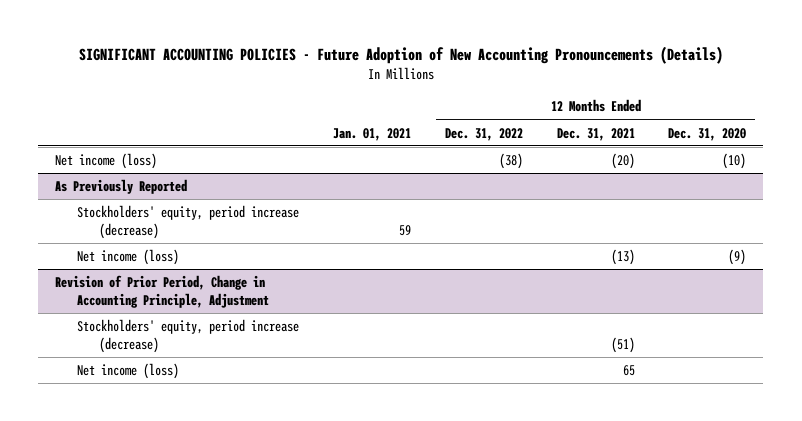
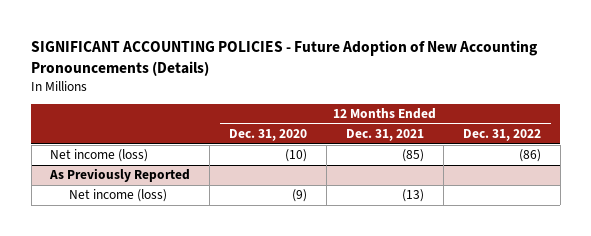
- | Jan. 01, 2021 | 12 Months Ended Dec. 31, 2022 | 12 Months Ended Dec. 31, 2021 | 12 Months Ended Dec. 31, 2020
+ | 12 Months Ended Dec. 31, 2020 | 12 Months Ended Dec. 31, 2021 | 12 Months Ended Dec. 31, 2022
- Net income (loss) | | (38) | (20) | (10)
+ Net income (loss) | (10) | (85) | (86)
@ As Previously Reported
- Stockholders' equity, period increase (decrease) | 59 | | |
- Revision of Prior Period, Change in Accounting Principle, Adjustment
- Stockholders' equity, period increase (decrease) | | | (51) |
- Net income (loss) | | | 65 |

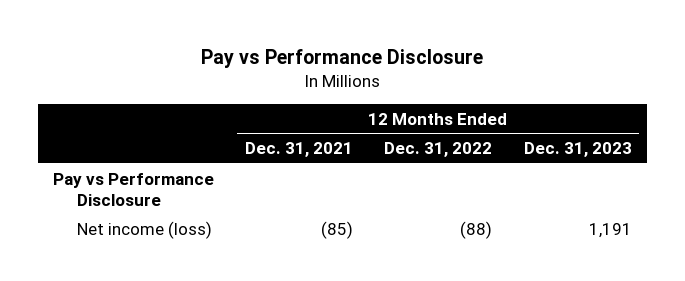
- SIGNIFICANT ACCOUNTING POLICIES - Future Adoption of New Accounting Pronouncements (Details)
+ Pay vs Performance Disclosure
- | 12 Months Ended Dec. 31, 2020 | 12 Months Ended Dec. 31, 2021 | 12 Months Ended Dec. 31, 2022
+ | 12 Months Ended Dec. 31, 2021 | 12 Months Ended Dec. 31, 2022 | 12 Months Ended Dec. 31, 2023
- Net income (loss) | (10) | (85) | (86)
- As Previously Reported
- Net income (loss) | (9) | (13) |
+ Pay vs Performance Disclosure
+ Net income (loss) | (85) | (88) | 1,191

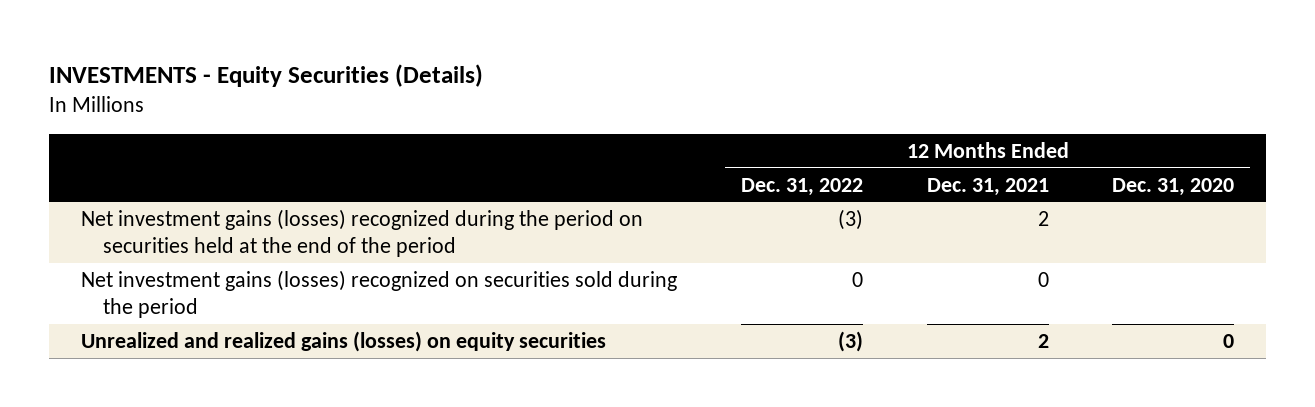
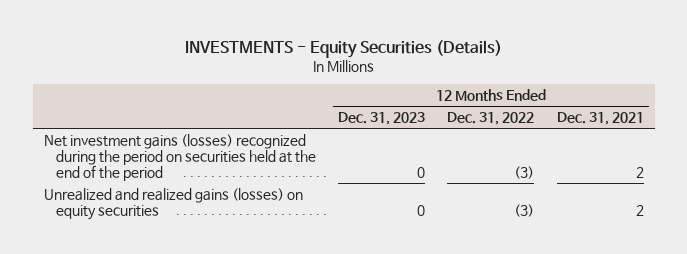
- | 12 Months Ended Dec. 31, 2022 | 12 Months Ended Dec. 31, 2021 | 12 Months Ended Dec. 31, 2020
+ | 12 Months Ended Dec. 31, 2023 | 12 Months Ended Dec. 31, 2022 | 12 Months Ended Dec. 31, 2021
- Net investment gains (losses) recognized on securities sold during the period | 0 | 0 |

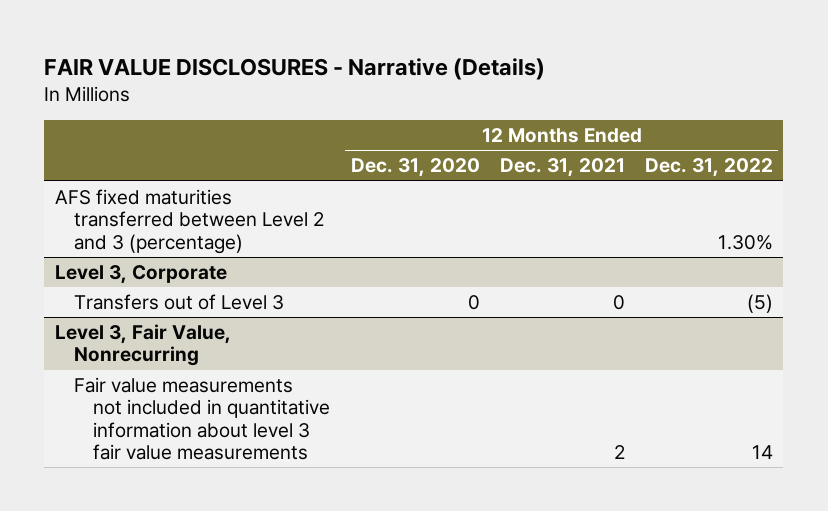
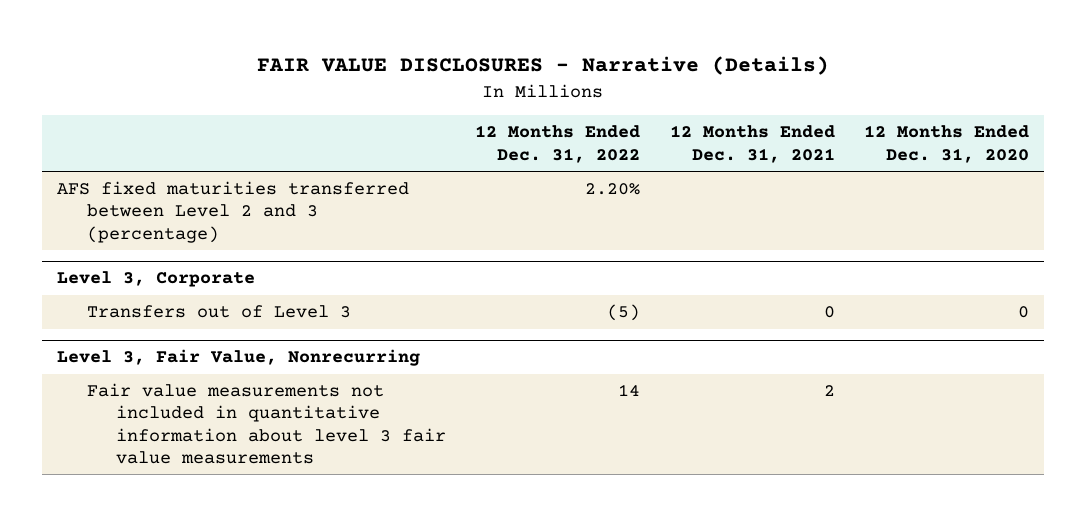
- | 12 Months Ended Dec. 31, 2020 | 12 Months Ended Dec. 31, 2021 | 12 Months Ended Dec. 31, 2022
+ | 12 Months Ended Dec. 31, 2022 | 12 Months Ended Dec. 31, 2021 | 12 Months Ended Dec. 31, 2020
- AFS fixed maturities transferred between Level 2 and 3 (percentage) | | | 1.30%
+ AFS fixed maturities transferred between Level 2 and 3 (percentage) | 2.20% | |

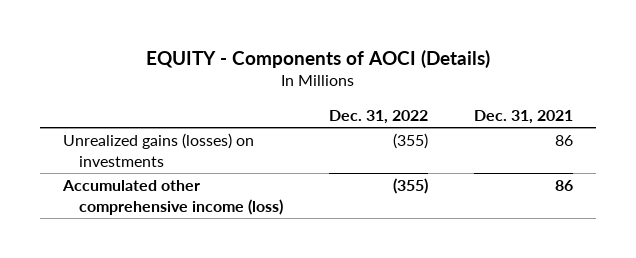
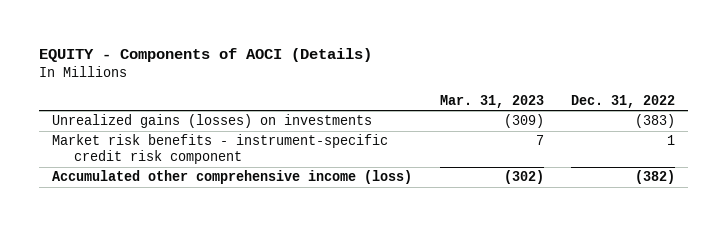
- | Dec. 31, 2022 | Dec. 31, 2021
+ | Mar. 31, 2023 | Dec. 31, 2022
- Unrealized gains (losses) on investments | (355) | 86
- Accumulated other comprehensive income (loss) | (355) | 86
+ Unrealized gains (losses) on investments | (309) | (383)
+ Market risk benefits - instrument-specific credit risk component | 7 | 1
+ Accumulated other comprehensive income (loss) | (302) | (382)

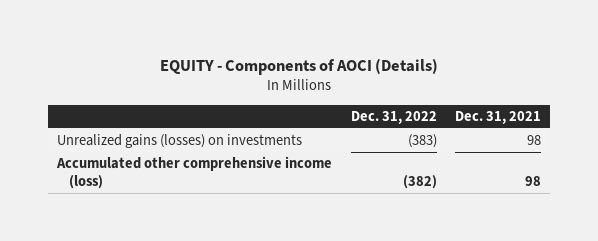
- | Mar. 31, 2023 | Dec. 31, 2022
+ | Dec. 31, 2022 | Dec. 31, 2021
- Market risk benefits - instrument-specific credit risk component | 7 | 1

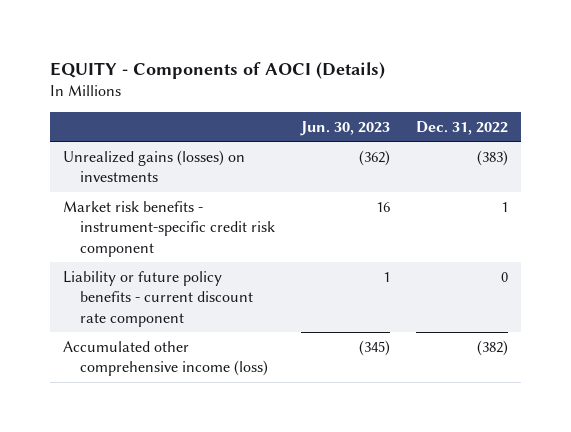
- | Dec. 31, 2022 | Dec. 31, 2021
+ | Jun. 30, 2023 | Dec. 31, 2022
+ Market risk benefits - instrument-specific credit risk component | 16 | 1
+ Liability or future policy benefits - current discount rate component | 1 | 0

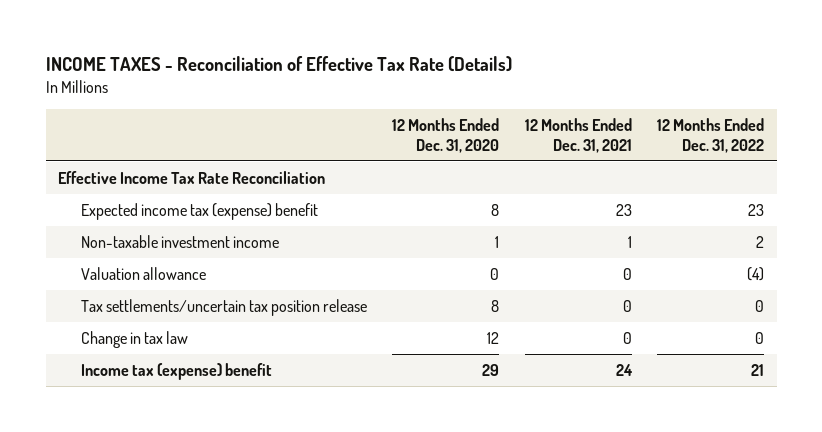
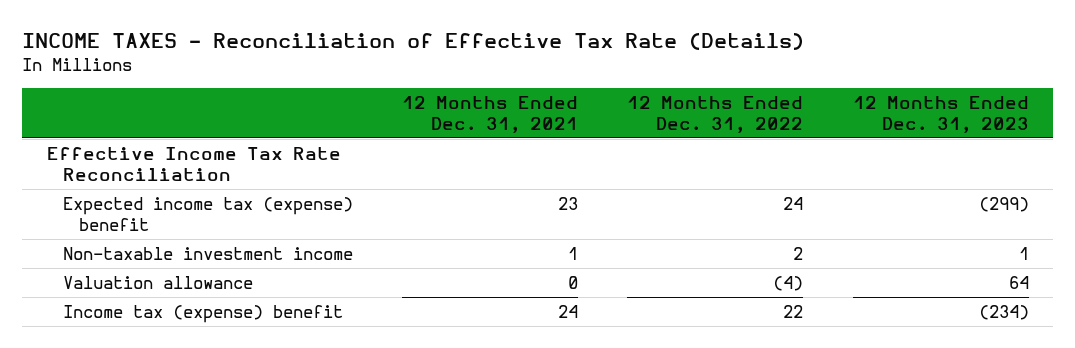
- | 12 Months Ended Dec. 31, 2020 | 12 Months Ended Dec. 31, 2021 | 12 Months Ended Dec. 31, 2022
+ | 12 Months Ended Dec. 31, 2021 | 12 Months Ended Dec. 31, 2022 | 12 Months Ended Dec. 31, 2023
- Expected income tax (expense) benefit | 8 | 23 | 23
+ Expected income tax (expense) benefit | 23 | 24 | (299)
- Tax settlements/uncertain tax position release | 8 | 0 | 0
- Change in tax law | 12 | 0 | 0
- Income tax (expense) benefit | 29 | 24 | 21
+ Income tax (expense) benefit | 24 | 22 | (234)

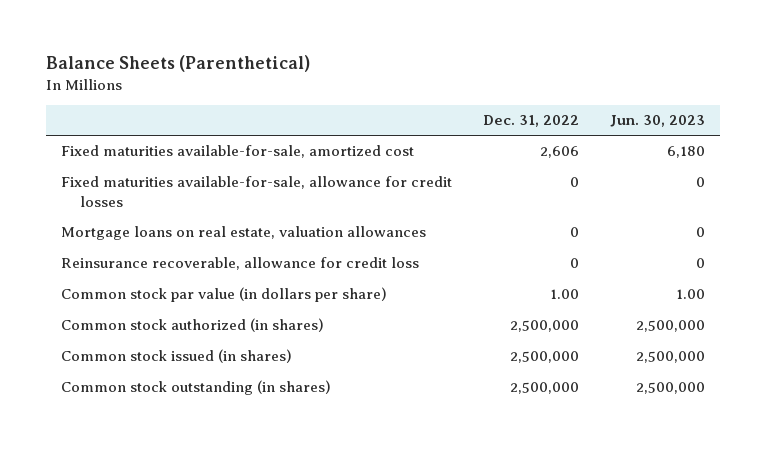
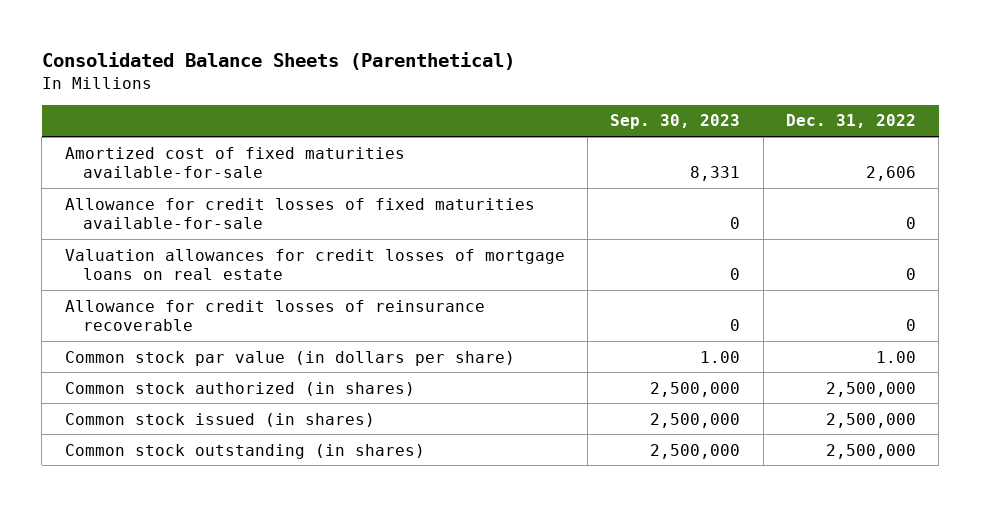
- Balance Sheets (Parenthetical)
+ Consolidated Balance Sheets (Parenthetical)
- | Dec. 31, 2022 | Jun. 30, 2023
+ | Sep. 30, 2023 | Dec. 31, 2022
- Fixed maturities available-for-sale, amortized cost | 2,606 | 6,180
- Fixed maturities available-for-sale, allowance for credit losses | 0 | 0
- Mortgage loans on real estate, valuation allowances | 0 | 0
- Reinsurance recoverable, allowance for credit loss | 0 | 0
+ Amortized cost of fixed maturities available-for-sale | 8,331 | 2,606
+ Allowance for credit losses of fixed maturities available-for-sale | 0 | 0
+ Valuation allowances for credit losses of mortgage loans on real estate | 0 | 0
+ Allowance for credit losses of reinsurance recoverable | 0 | 0

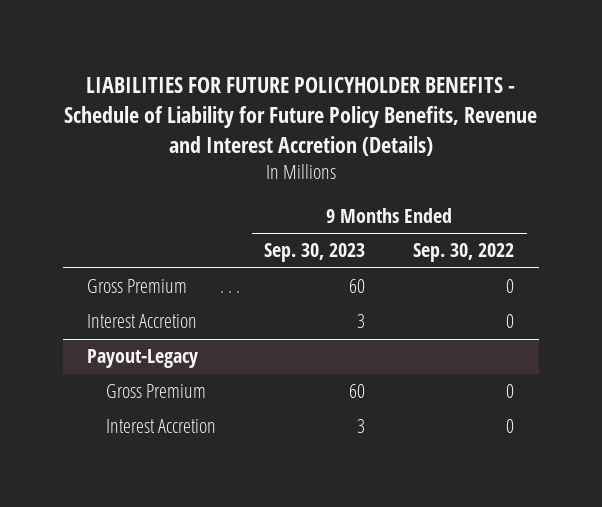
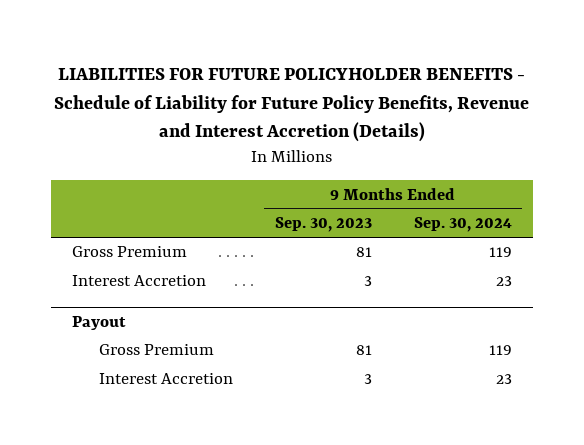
- | 9 Months Ended Sep. 30, 2023 | 9 Months Ended Sep. 30, 2022
+ | 9 Months Ended Sep. 30, 2023 | 9 Months Ended Sep. 30, 2024
- Gross Premium | 60 | 0
+ Gross Premium | 81 | 119
- Payout-Legacy
- Gross Premium | 60 | 0
+ Payout
+ Gross Premium | 81 | 119

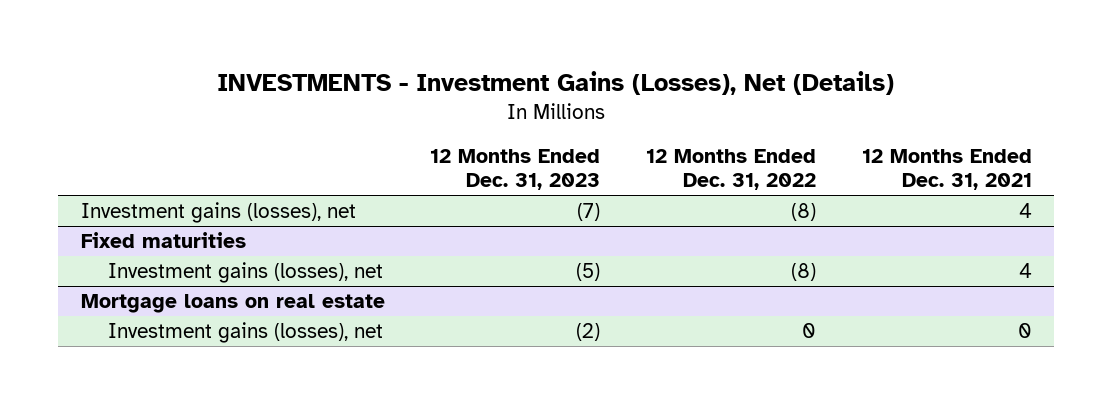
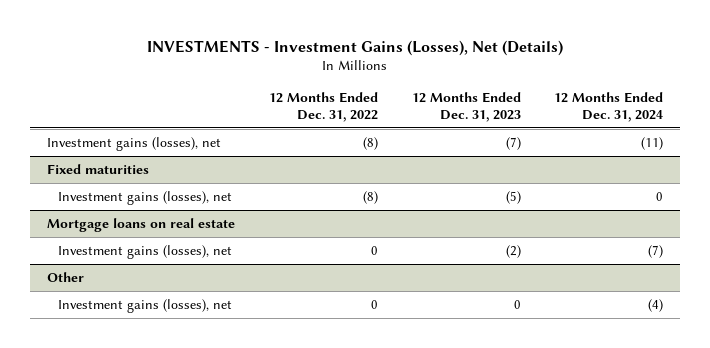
- | 12 Months Ended Dec. 31, 2023 | 12 Months Ended Dec. 31, 2022 | 12 Months Ended Dec. 31, 2021
+ | 12 Months Ended Dec. 31, 2022 | 12 Months Ended Dec. 31, 2023 | 12 Months Ended Dec. 31, 2024
+ Other
+ Investment gains (losses), net | 0 | 0 | (4)

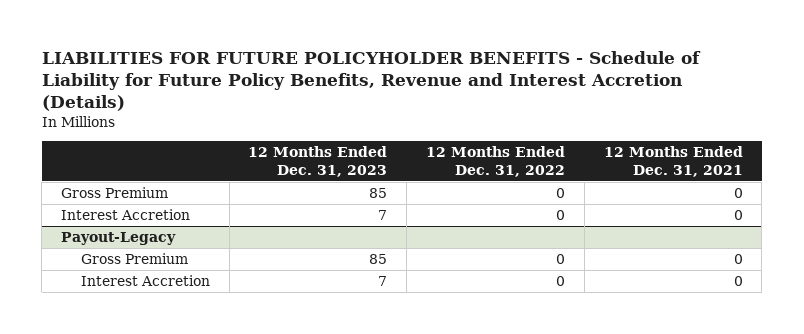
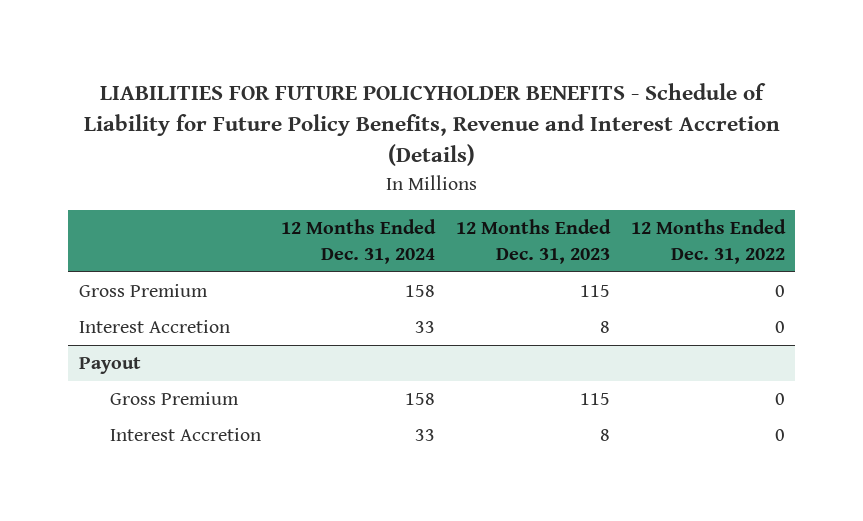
- | 12 Months Ended Dec. 31, 2023 | 12 Months Ended Dec. 31, 2022 | 12 Months Ended Dec. 31, 2021
+ | 12 Months Ended Dec. 31, 2024 | 12 Months Ended Dec. 31, 2023 | 12 Months Ended Dec. 31, 2022
- Gross Premium | 85 | 0 | 0
- Interest Accretion | 7 | 0 | 0
- Payout-Legacy
- Gross Premium | 85 | 0 | 0
- Interest Accretion | 7 | 0 | 0
+ Gross Premium | 158 | 115 | 0
+ Interest Accretion | 33 | 8 | 0
+ Payout
+ Gross Premium | 158 | 115 | 0
+ Interest Accretion | 33 | 8 | 0

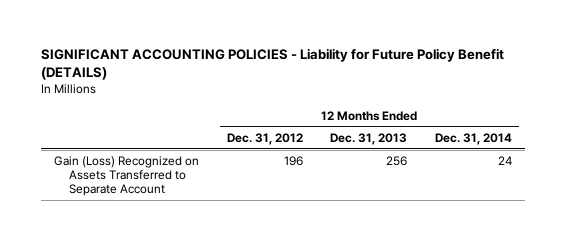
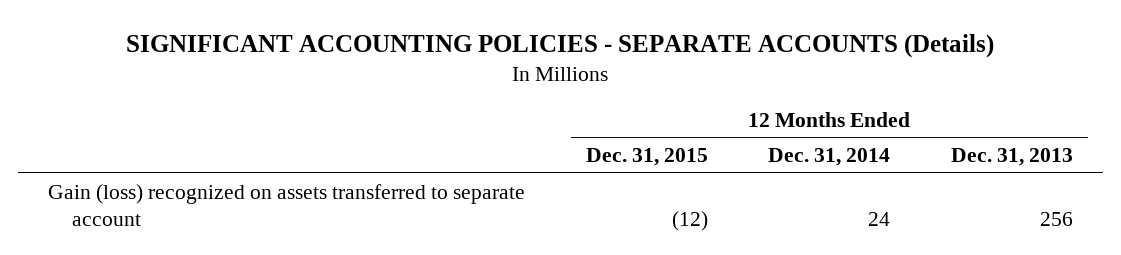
- SIGNIFICANT ACCOUNTING POLICIES - Liability for Future Policy Benefit (DETAILS)
+ SIGNIFICANT ACCOUNTING POLICIES - SEPARATE ACCOUNTS (Details)
- | 12 Months Ended Dec. 31, 2012 | 12 Months Ended Dec. 31, 2013 | 12 Months Ended Dec. 31, 2014
+ | 12 Months Ended Dec. 31, 2015 | 12 Months Ended Dec. 31, 2014 | 12 Months Ended Dec. 31, 2013
- Gain (Loss) Recognized on Assets Transferred to Separate Account | 196 | 256 | 24
+ Gain (loss) recognized on assets transferred to separate account | (12) | 24 | 256

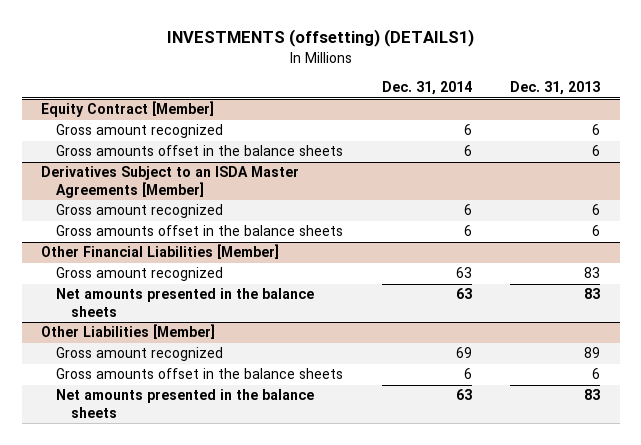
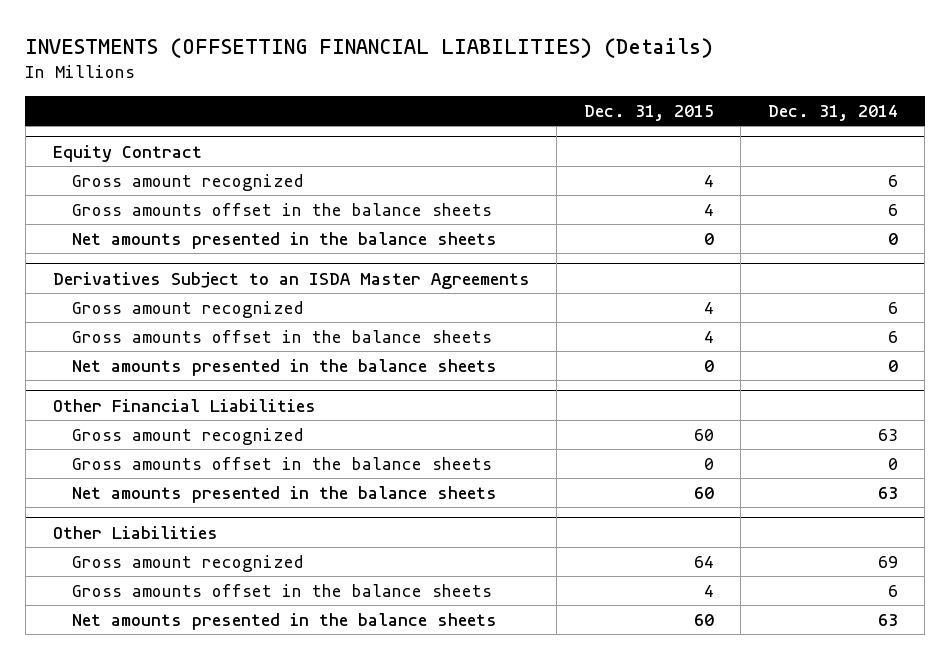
- INVESTMENTS (offsetting) (DETAILS1)
+ INVESTMENTS (OFFSETTING FINANCIAL LIABILITIES) (Details)
- | Dec. 31, 2014 | Dec. 31, 2013
+ | Dec. 31, 2015 | Dec. 31, 2014
- Equity Contract [Member]
+ Equity Contract
- Derivatives Subject to an ISDA Master Agreements [Member]
+ Net amounts presented in the balance sheets | 0 | 0
+ Derivatives Subject to an ISDA Master Agreements
- Other Financial Liabilities [Member]
+ Net amounts presented in the balance sheets | 0 | 0
+ Other Financial Liabilities
+ Gross amounts offset in the balance sheets | 0 | 0
- Other Liabilities [Member]
+ Other Liabilities

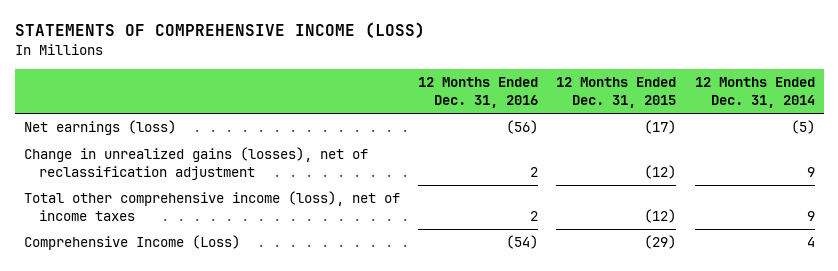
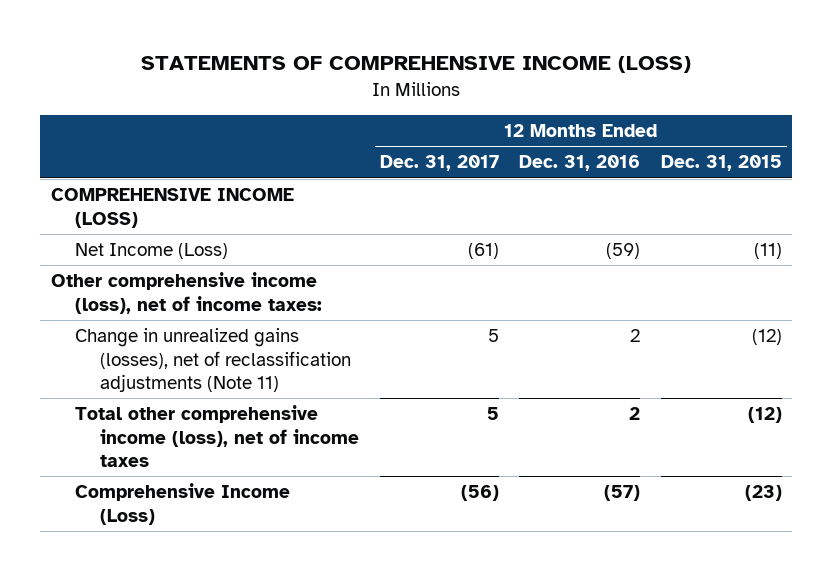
- | 12 Months Ended Dec. 31, 2016 | 12 Months Ended Dec. 31, 2015 | 12 Months Ended Dec. 31, 2014
+ | 12 Months Ended Dec. 31, 2017 | 12 Months Ended Dec. 31, 2016 | 12 Months Ended Dec. 31, 2015
- Net earnings (loss) | (56) | (17) | (5)
- Change in unrealized gains (losses), net of reclassification adjustment | 2 | (12) | 9
+ COMPREHENSIVE INCOME (LOSS)
+ Net Income (Loss) | (61) | (59) | (11)
+ Other comprehensive income (loss), net of income taxes:
+ Change in unrealized gains (losses), net of reclassification adjustments (Note 11) | 5 | 2 | (12)
- Comprehensive Income (Loss) | (54) | (29) | 4
+ Comprehensive Income (Loss) | (56) | (57) | (23)

